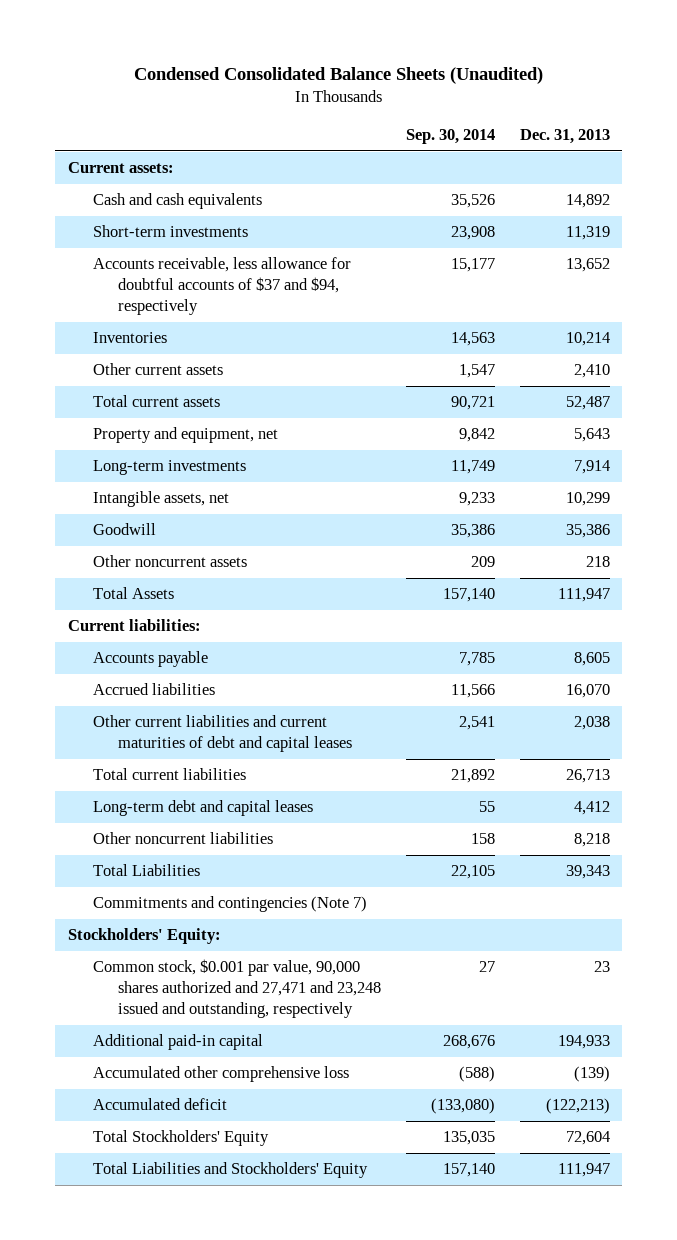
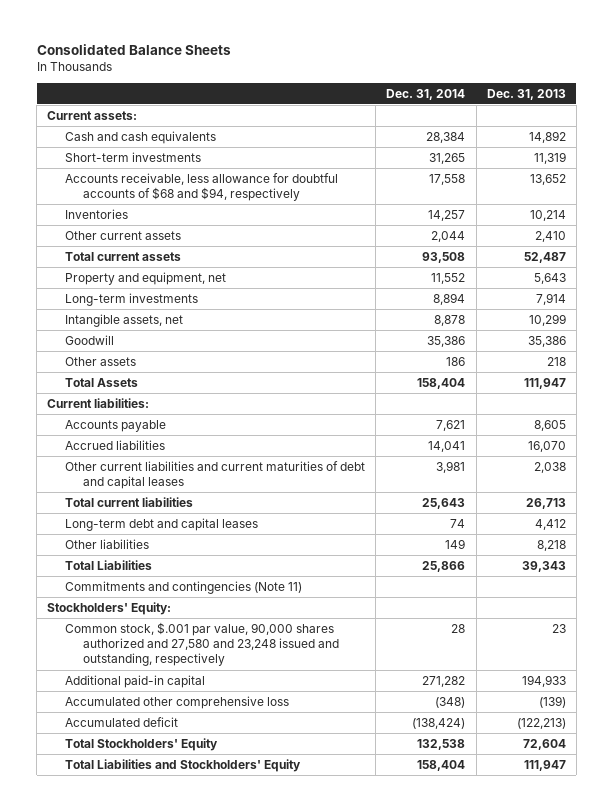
- Condensed Consolidated Balance Sheets (Unaudited)
+ Consolidated Balance Sheets
- | Sep. 30, 2014 | Dec. 31, 2013
+ | Dec. 31, 2014 | Dec. 31, 2013
- Accounts receivable, less allowance for doubtful accounts of $37 and $94, respectively | 15,177 | 13,652
+ Accounts receivable, less allowance for doubtful accounts of $68 and $94, respectively | 17,558 | 13,652
- Other noncurrent assets | 209 | 218
+ Other assets | 186 | 218
- Other noncurrent liabilities | 158 | 8,218
+ Other liabilities | 149 | 8,218
- Commitments and contingencies (Note 7)
+ Commitments and contingencies (Note 11)
- Common stock, $0.001 par value, 90,000 shares authorized and 27,471 and 23,248 issued and outstanding, respectively | 27 | 23
+ Common stock, $.001 par value, 90,000 shares authorized and 27,580 and 23,248 issued and outstanding, respectively | 28 | 23

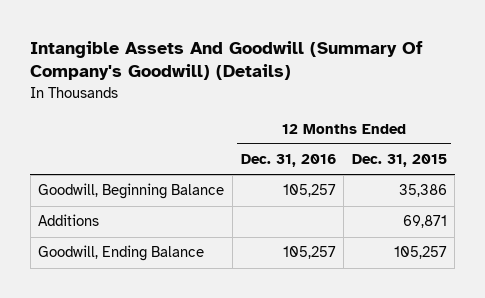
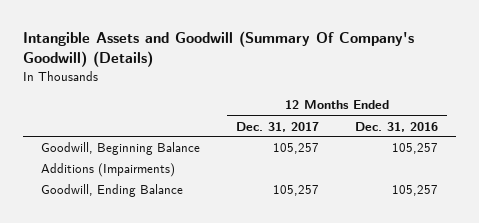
- Intangible Assets And Goodwill (Summary Of Company's Goodwill) (Details)
+ Intangible Assets and Goodwill (Summary Of Company's Goodwill) (Details)
- | 12 Months Ended Dec. 31, 2016 | 12 Months Ended Dec. 31, 2015
+ | 12 Months Ended Dec. 31, 2017 | 12 Months Ended Dec. 31, 2016
- Additions | | 69,871
+ Additions (Impairments)

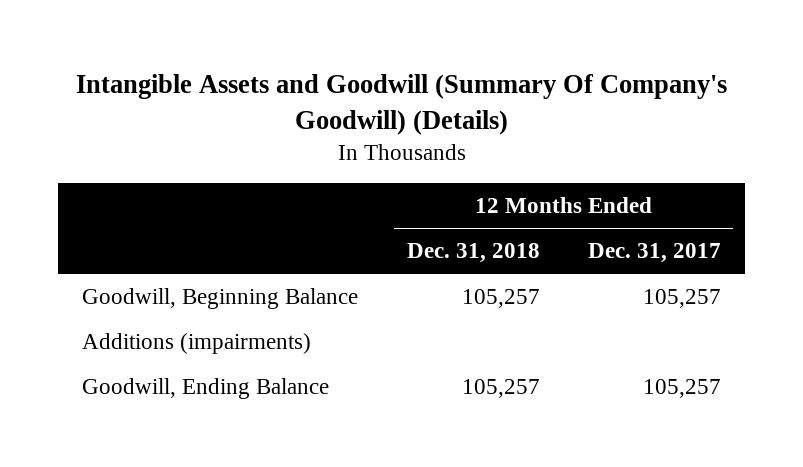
- | 12 Months Ended Dec. 31, 2017 | 12 Months Ended Dec. 31, 2016
+ | 12 Months Ended Dec. 31, 2018 | 12 Months Ended Dec. 31, 2017
- Additions (Impairments)
+ Additions (impairments)

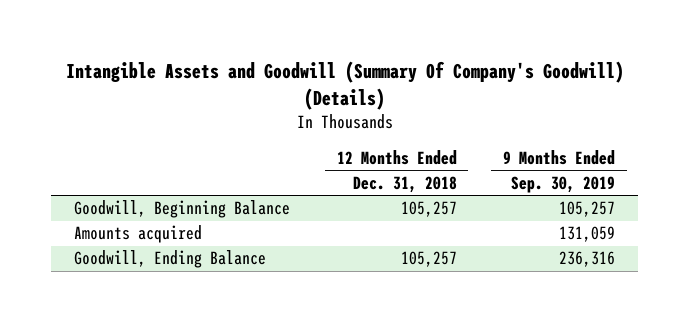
- | 12 Months Ended Dec. 31, 2018 | 12 Months Ended Dec. 31, 2017
+ | 12 Months Ended Dec. 31, 2018 | 9 Months Ended Sep. 30, 2019
- Additions (impairments)
+ Amounts acquired | | 131,059

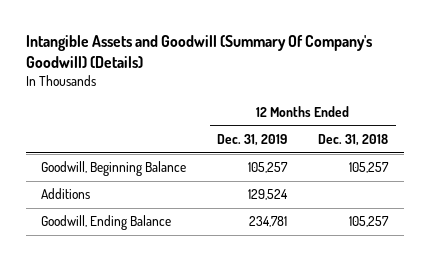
- | 12 Months Ended Dec. 31, 2018 | 9 Months Ended Sep. 30, 2019
+ | 12 Months Ended Dec. 31, 2019 | 12 Months Ended Dec. 31, 2018
- Amounts acquired | | 131,059
+ Additions | 129,524 |

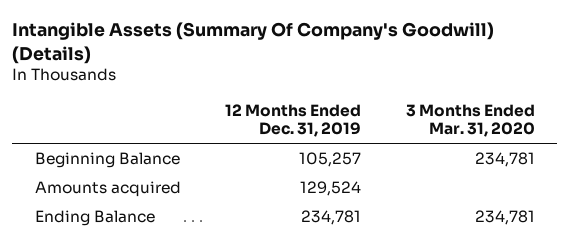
- Intangible Assets and Goodwill (Summary Of Company's Goodwill) (Details)
+ Intangible Assets (Summary Of Company's Goodwill) (Details)
- | 12 Months Ended Dec. 31, 2019 | 12 Months Ended Dec. 31, 2018
+ | 12 Months Ended Dec. 31, 2019 | 3 Months Ended Mar. 31, 2020
- Goodwill, Beginning Balance | 105,257 | 105,257
- Additions | 129,524 |
- Goodwill, Ending Balance | 234,781 | 105,257
+ Beginning Balance | 105,257 | 234,781
+ Amounts acquired | 129,524 |
+ Ending Balance | 234,781 | 234,781

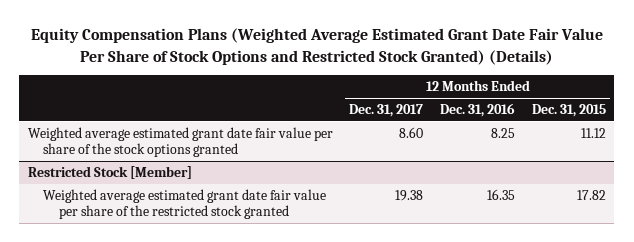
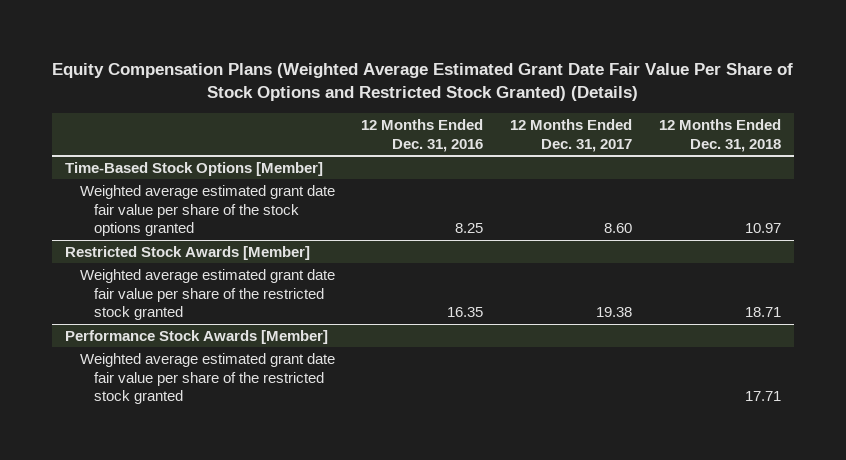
- | 12 Months Ended Dec. 31, 2017 | 12 Months Ended Dec. 31, 2016 | 12 Months Ended Dec. 31, 2015
+ | 12 Months Ended Dec. 31, 2016 | 12 Months Ended Dec. 31, 2017 | 12 Months Ended Dec. 31, 2018
+ Time-Based Stock Options [Member]
- Restricted Stock [Member]
+ Restricted Stock Awards [Member]
+ Performance Stock Awards [Member]
+ Weighted average estimated grant date fair value per share of the restricted stock granted | | | 17.71

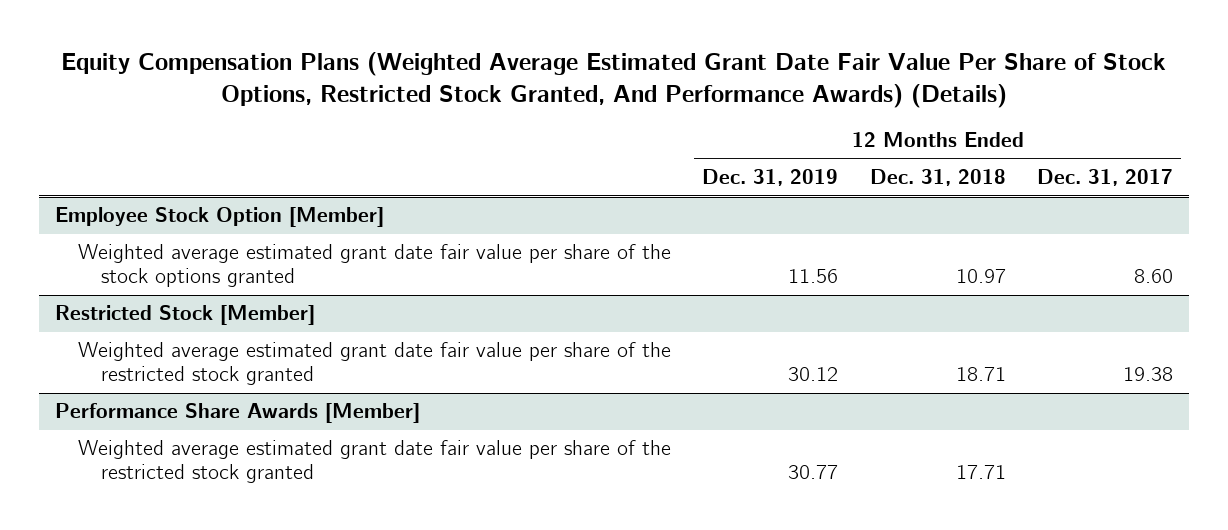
- Equity Compensation Plans (Weighted Average Estimated Grant Date Fair Value Per Share of Stock Options and Restricted Stock Granted) (Details)
+ Equity Compensation Plans (Weighted Average Estimated Grant Date Fair Value Per Share of Stock Options, Restricted Stock Granted, And Performance Awards) (Details)
- | 12 Months Ended Dec. 31, 2016 | 12 Months Ended Dec. 31, 2017 | 12 Months Ended Dec. 31, 2018
+ | 12 Months Ended Dec. 31, 2019 | 12 Months Ended Dec. 31, 2018 | 12 Months Ended Dec. 31, 2017
- Time-Based Stock Options [Member]
+ Employee Stock Option [Member]
- Restricted Stock Awards [Member]
+ Restricted Stock [Member]
- Performance Stock Awards [Member]
+ Performance Share Awards [Member]

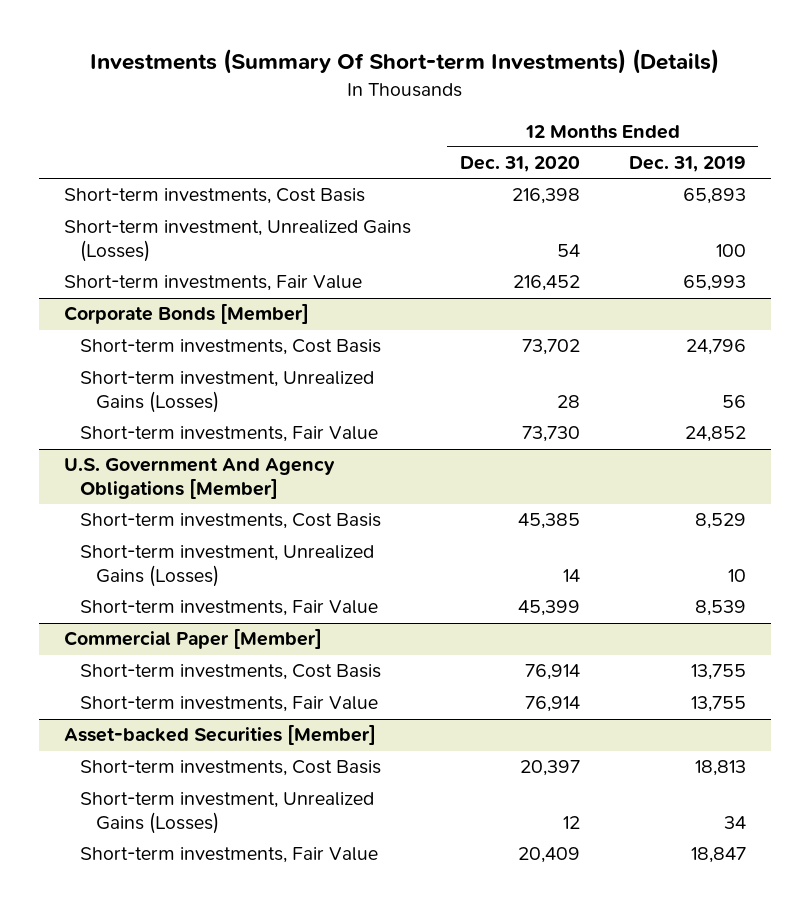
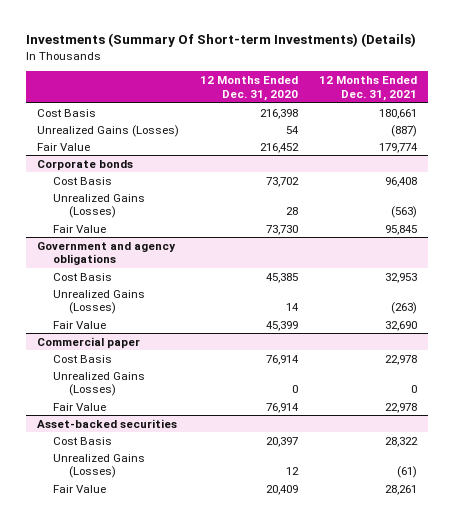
- | 12 Months Ended Dec. 31, 2020 | 12 Months Ended Dec. 31, 2019
+ | 12 Months Ended Dec. 31, 2020 | 12 Months Ended Dec. 31, 2021
- Short-term investments, Cost Basis | 216,398 | 65,893
- Short-term investment, Unrealized Gains (Losses) | 54 | 100
- Short-term investments, Fair Value | 216,452 | 65,993
- Corporate Bonds [Member]
- Short-term investments, Cost Basis | 73,702 | 24,796
- Short-term investment, Unrealized Gains (Losses) | 28 | 56
- Short-term investments, Fair Value | 73,730 | 24,852
- U.S. Government And Agency Obligations [Member]
- Short-term investments, Cost Basis | 45,385 | 8,529
- Short-term investment, Unrealized Gains (Losses) | 14 | 10
- Short-term investments, Fair Value | 45,399 | 8,539
- Commercial Paper [Member]
- Short-term investments, Cost Basis | 76,914 | 13,755
- Short-term investments, Fair Value | 76,914 | 13,755
- Asset-backed Securities [Member]
- Short-term investments, Cost Basis | 20,397 | 18,813
- Short-term investment, Unrealized Gains (Losses) | 12 | 34
- Short-term investments, Fair Value | 20,409 | 18,847
+ Cost Basis | 216,398 | 180,661
+ Unrealized Gains (Losses) | 54 | (887)
+ Fair Value | 216,452 | 179,774
+ Corporate bonds
+ Cost Basis | 73,702 | 96,408
+ Unrealized Gains (Losses) | 28 | (563)
+ Fair Value | 73,730 | 95,845
+ Government and agency obligations
+ Cost Basis | 45,385 | 32,953
+ Unrealized Gains (Losses) | 14 | (263)
+ Fair Value | 45,399 | 32,690
+ Commercial paper
+ Cost Basis | 76,914 | 22,978
+ Unrealized Gains (Losses) | 0 | 0
+ Fair Value | 76,914 | 22,978
+ Asset-backed securities
+ Cost Basis | 20,397 | 28,322
+ Unrealized Gains (Losses) | 12 | (61)
+ Fair Value | 20,409 | 28,261

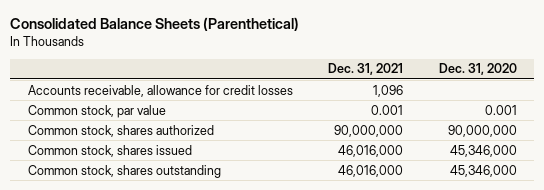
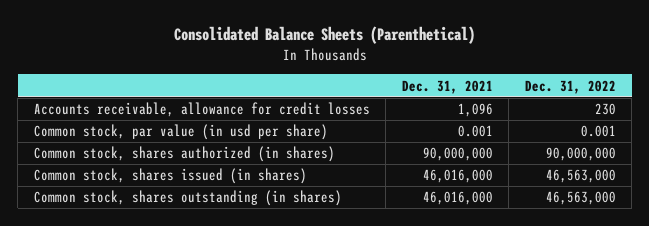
- | Dec. 31, 2021 | Dec. 31, 2020
+ | Dec. 31, 2021 | Dec. 31, 2022
- Common stock, par value | 0.001 | 0.001
- Common stock, shares authorized | 90,000,000 | 90,000,000
- Common stock, shares issued | 46,016,000 | 45,346,000
- Common stock, shares outstanding | 46,016,000 | 45,346,000
+ Common stock, par value (in usd per share) | 0.001 | 0.001
+ Common stock, shares authorized (in shares) | 90,000,000 | 90,000,000
+ Common stock, shares issued (in shares) | 46,016,000 | 46,563,000
+ Common stock, shares outstanding (in shares) | 46,016,000 | 46,563,000

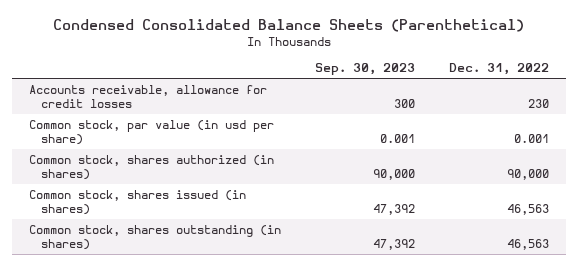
- Consolidated Balance Sheets (Parenthetical)
+ Condensed Consolidated Balance Sheets (Parenthetical)
- | Dec. 31, 2021 | Dec. 31, 2022
+ | Sep. 30, 2023 | Dec. 31, 2022
- Common stock, shares authorized (in shares) | 90,000,000 | 90,000,000
- Common stock, shares issued (in shares) | 46,016,000 | 46,563,000
- Common stock, shares outstanding (in shares) | 46,016,000 | 46,563,000
+ Common stock, shares authorized (in shares) | 90,000 | 90,000
+ Common stock, shares issued (in shares) | 47,392 | 46,563
+ Common stock, shares outstanding (in shares) | 47,392 | 46,563

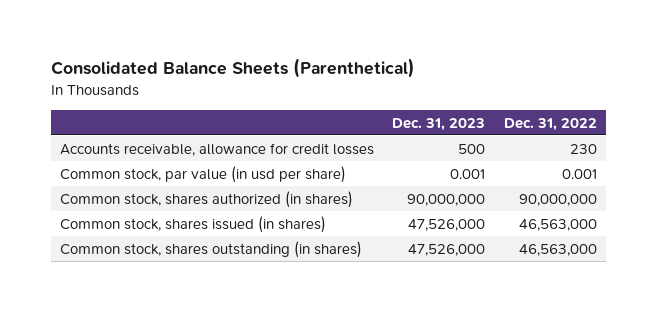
- Condensed Consolidated Balance Sheets (Parenthetical)
+ Consolidated Balance Sheets (Parenthetical)
- | Sep. 30, 2023 | Dec. 31, 2022
+ | Dec. 31, 2023 | Dec. 31, 2022
- Common stock, shares authorized (in shares) | 90,000 | 90,000
- Common stock, shares issued (in shares) | 47,392 | 46,563
- Common stock, shares outstanding (in shares) | 47,392 | 46,563
+ Common stock, shares authorized (in shares) | 90,000,000 | 90,000,000
+ Common stock, shares issued (in shares) | 47,526,000 | 46,563,000
+ Common stock, shares outstanding (in shares) | 47,526,000 | 46,563,000

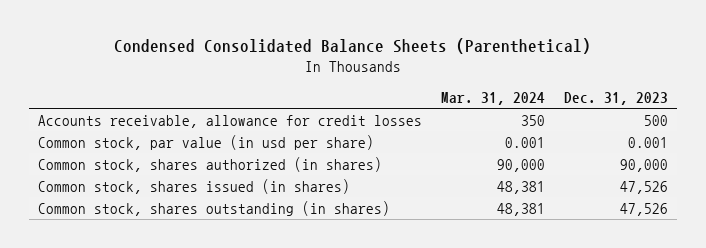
- Consolidated Balance Sheets (Parenthetical)
+ Condensed Consolidated Balance Sheets (Parenthetical)
- | Dec. 31, 2023 | Dec. 31, 2022
+ | Mar. 31, 2024 | Dec. 31, 2023
- Common stock, shares authorized (in shares) | 90,000,000 | 90,000,000
- Common stock, shares issued (in shares) | 47,526,000 | 46,563,000
- Common stock, shares outstanding (in shares) | 47,526,000 | 46,563,000
+ Common stock, shares authorized (in shares) | 90,000 | 90,000
+ Common stock, shares issued (in shares) | 48,381 | 47,526
+ Common stock, shares outstanding (in shares) | 48,381 | 47,526

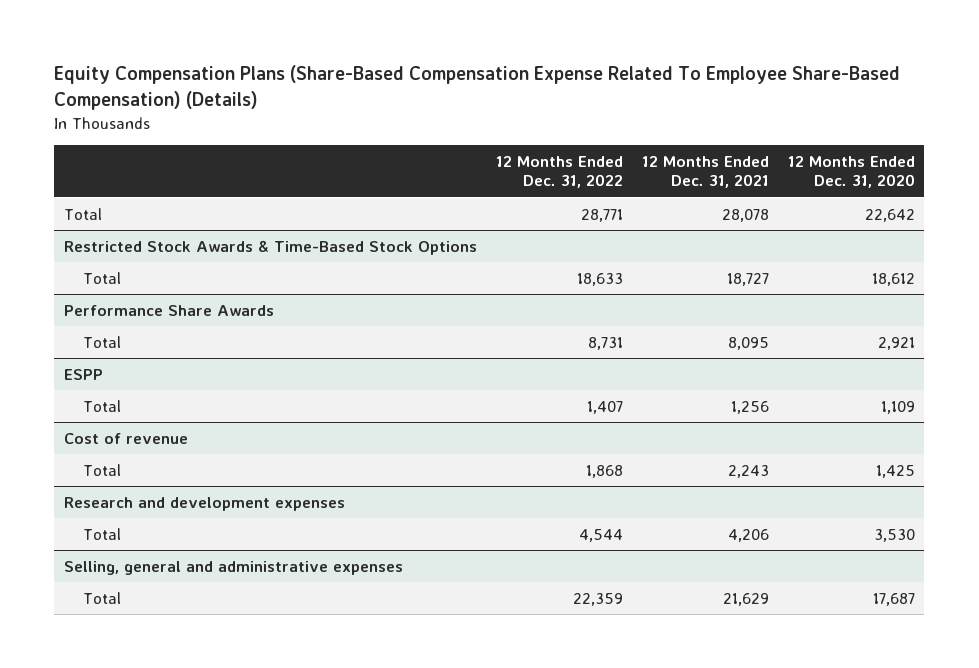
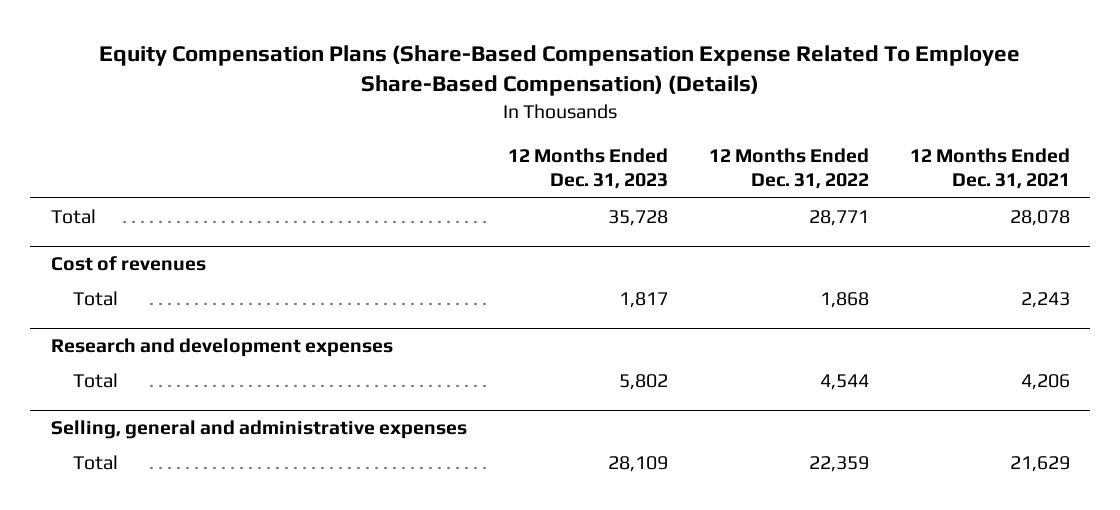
- | 12 Months Ended Dec. 31, 2022 | 12 Months Ended Dec. 31, 2021 | 12 Months Ended Dec. 31, 2020
+ | 12 Months Ended Dec. 31, 2023 | 12 Months Ended Dec. 31, 2022 | 12 Months Ended Dec. 31, 2021
- Restricted Stock Awards & Time-Based Stock Options
- Total | 18,633 | 18,727 | 18,612
- Performance Share Awards
- Total | 8,731 | 8,095 | 2,921
- ESPP
- Total | 1,407 | 1,256 | 1,109
- Cost of revenue
+ Cost of revenues

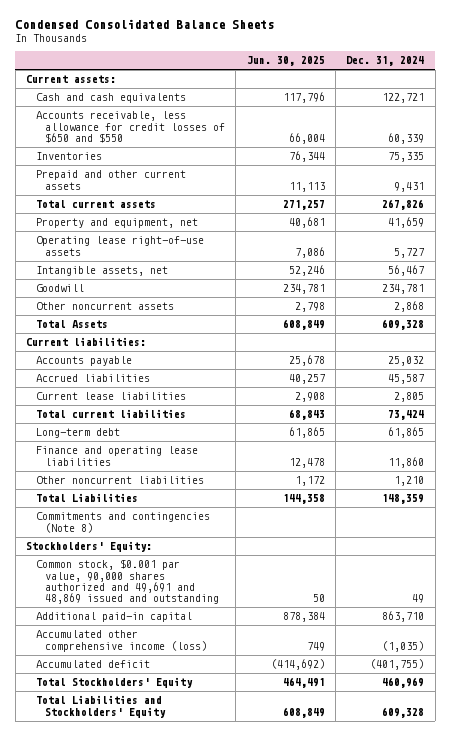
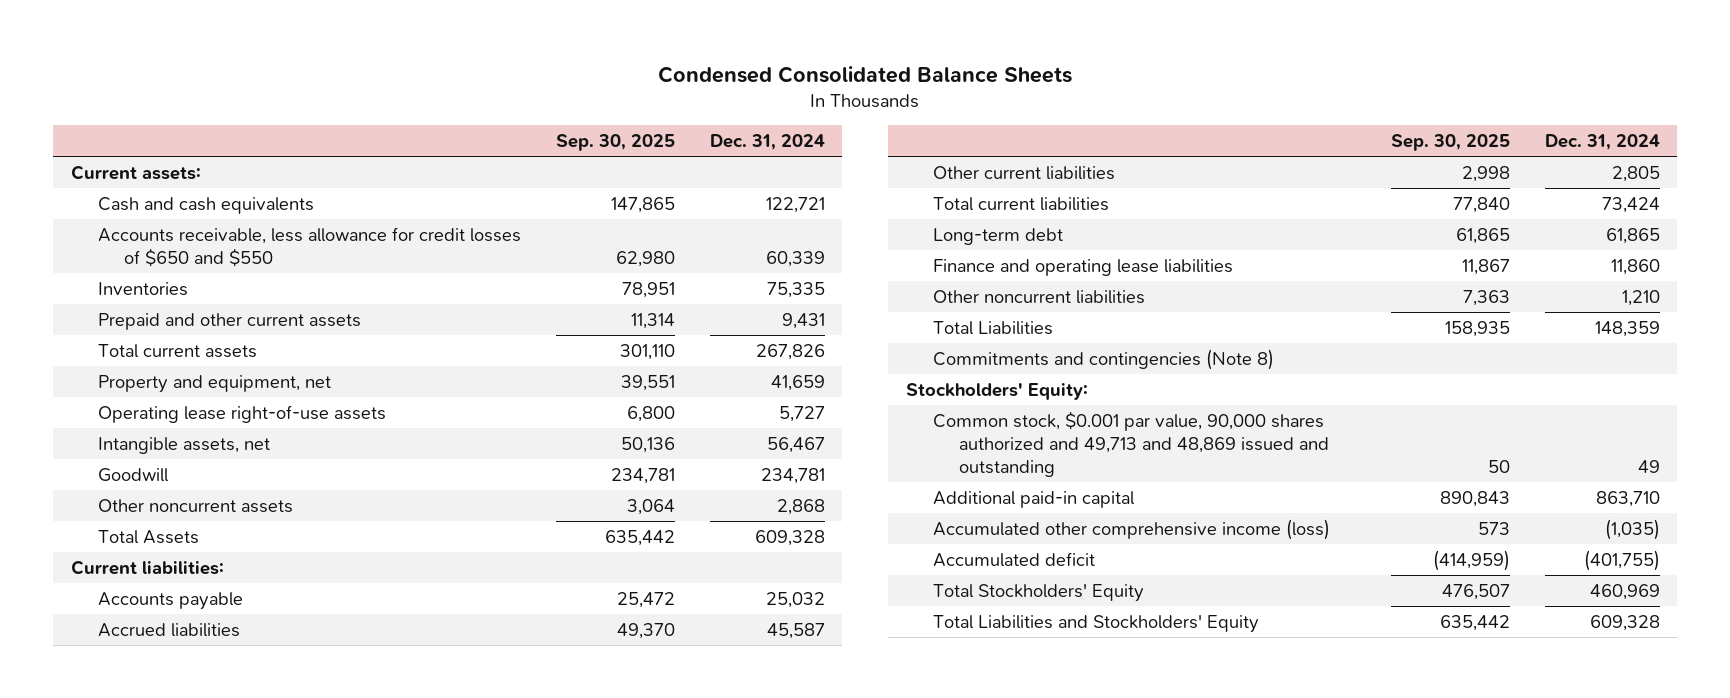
- | Jun. 30, 2025 | Dec. 31, 2024
+ | Sep. 30, 2025 | Dec. 31, 2024
- Current lease liabilities | 2,908 | 2,805
+ Other current liabilities | 2,998 | 2,805
- Common stock, $0.001 par value, 90,000 shares authorized and 49,691 and 48,869 issued and outstanding | 50 | 49
+ Common stock, $0.001 par value, 90,000 shares authorized and 49,713 and 48,869 issued and outstanding | 50 | 49

